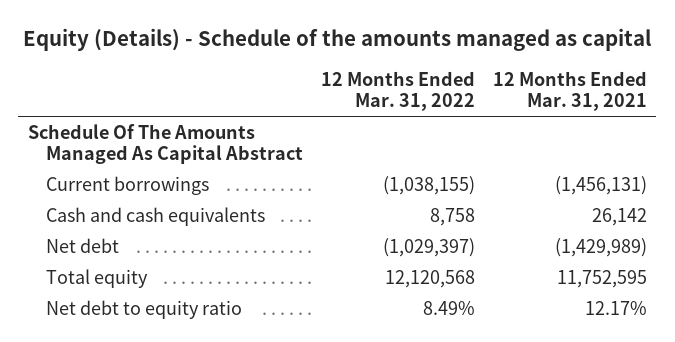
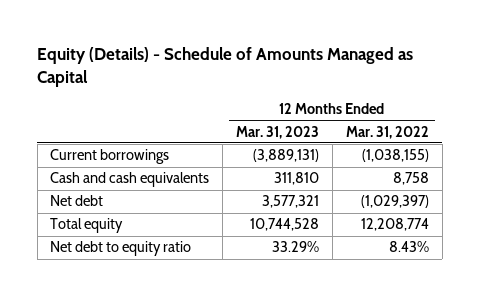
- Equity (Details) - Schedule of the amounts managed as capital
+ Equity (Details) - Schedule of Amounts Managed as Capital
- | 12 Months Ended Mar. 31, 2022 | 12 Months Ended Mar. 31, 2021
+ | 12 Months Ended Mar. 31, 2023 | 12 Months Ended Mar. 31, 2022
- Schedule Of The Amounts Managed As Capital Abstract
- Total equity | 12,120,568 | 11,752,595
- Net debt to equity ratio | 8.49% | 12.17%
+ Total equity | 10,744,528 | 12,208,774
+ Net debt to equity ratio | 33.29% | 8.43%

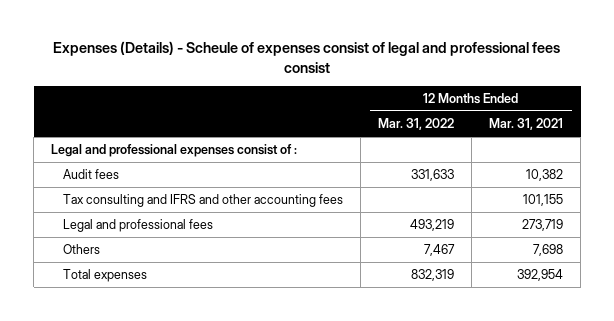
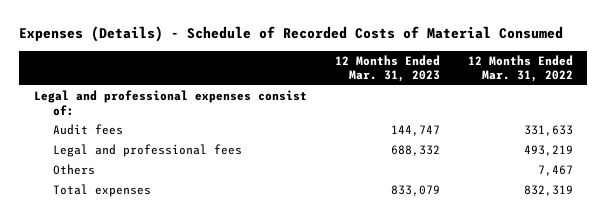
- Expenses (Details) - Scheule of expenses consist of legal and professional fees consist
+ Expenses (Details) - Schedule of Recorded Costs of Material Consumed
- | 12 Months Ended Mar. 31, 2022 | 12 Months Ended Mar. 31, 2021
+ | 12 Months Ended Mar. 31, 2023 | 12 Months Ended Mar. 31, 2022
- Legal and professional expenses consist of :
+ Legal and professional expenses consist of:
- Tax consulting and IFRS and other accounting fees | | 101,155

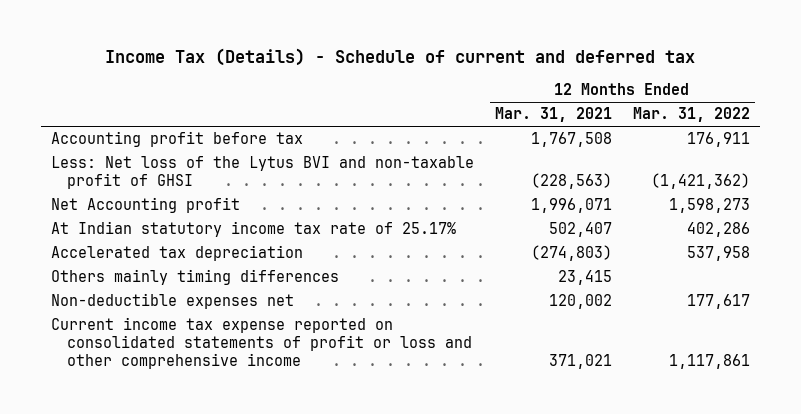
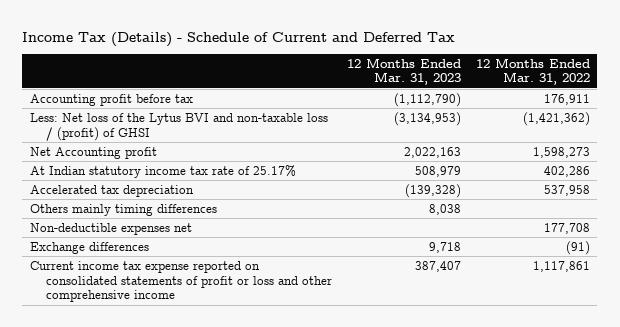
- Income Tax (Details) - Schedule of current and deferred tax
+ Income Tax (Details) - Schedule of Current and Deferred Tax
- | 12 Months Ended Mar. 31, 2021 | 12 Months Ended Mar. 31, 2022
+ | 12 Months Ended Mar. 31, 2023 | 12 Months Ended Mar. 31, 2022
- Less: Net loss of the Lytus BVI and non-taxable profit of GHSI | (228,563) | (1,421,362)
+ Less: Net loss of the Lytus BVI and non-taxable loss / (profit) of GHSI | (3,134,953) | (1,421,362)
- Non-deductible expenses net | 120,002 | 177,617
+ Non-deductible expenses net | | 177,708
+ Exchange differences | 9,718 | (91)

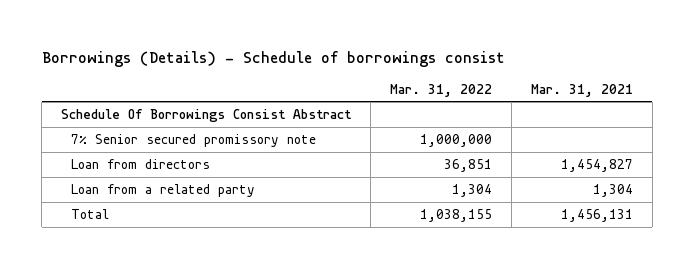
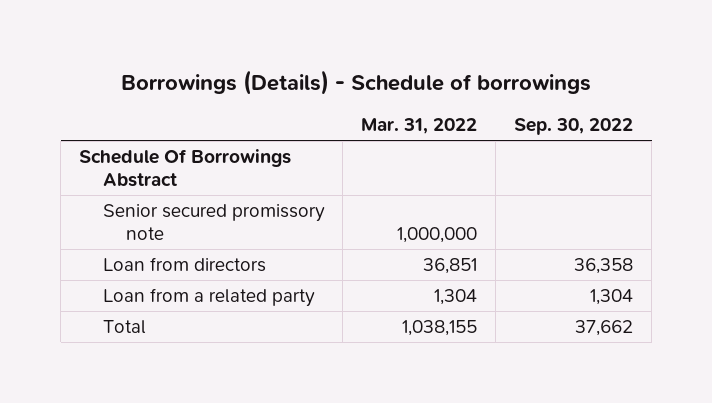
- Borrowings (Details) - Schedule of borrowings consist
+ Borrowings (Details) - Schedule of borrowings
- | Mar. 31, 2022 | Mar. 31, 2021
+ | Mar. 31, 2022 | Sep. 30, 2022
- Schedule Of Borrowings Consist Abstract
- 7% Senior secured promissory note | 1,000,000 |
+ Schedule Of Borrowings Abstract
+ Senior secured promissory note | 1,000,000 |

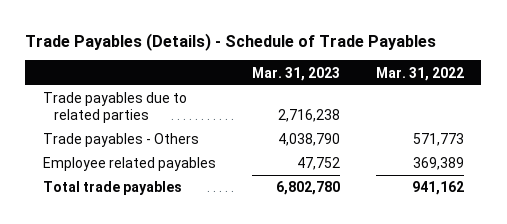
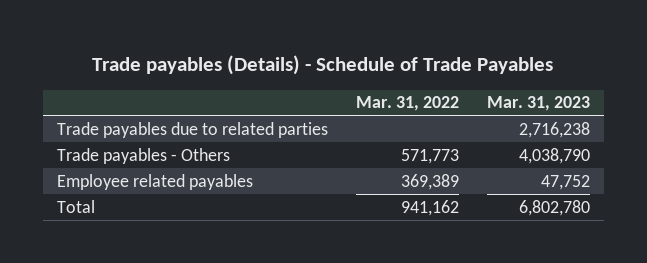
- Trade Payables (Details) - Schedule of Trade Payables
+ Trade payables (Details) - Schedule of Trade Payables
- | Mar. 31, 2023 | Mar. 31, 2022
+ | Mar. 31, 2022 | Mar. 31, 2023
- Total trade payables | 6,802,780 | 941,162
+ Total | 941,162 | 6,802,780

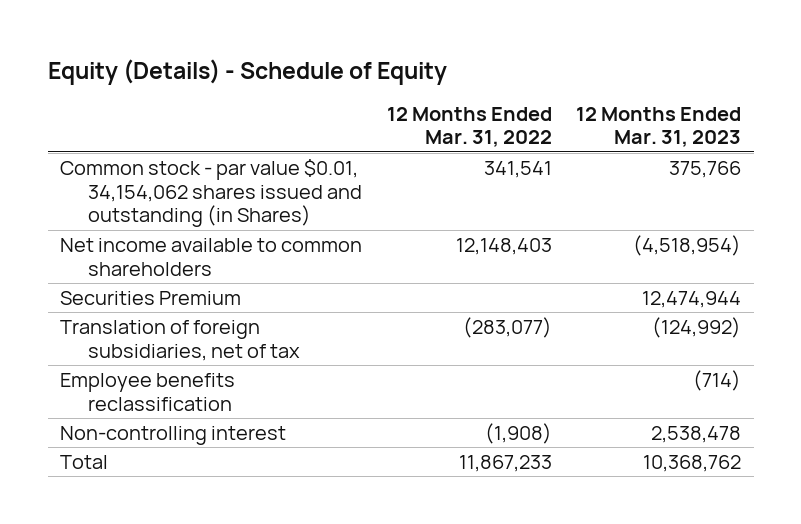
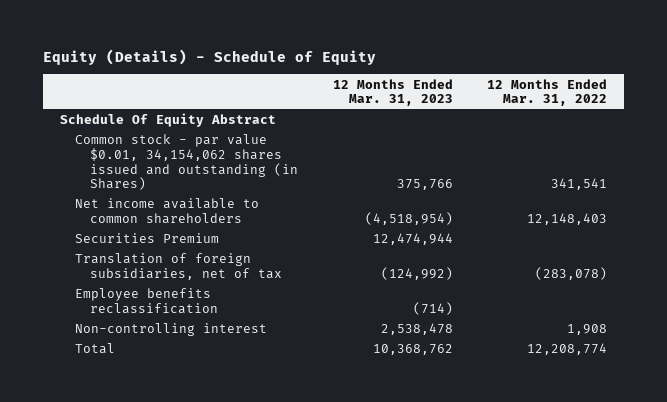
- | 12 Months Ended Mar. 31, 2022 | 12 Months Ended Mar. 31, 2023
+ | 12 Months Ended Mar. 31, 2023 | 12 Months Ended Mar. 31, 2022
+ Schedule Of Equity Abstract
- Translation of foreign subsidiaries, net of tax | (283,077) | (124,992)
+ Translation of foreign subsidiaries, net of tax | (124,992) | (283,078)
- Non-controlling interest | (1,908) | 2,538,478
- Total | 11,867,233 | 10,368,762
+ Non-controlling interest | 2,538,478 | 1,908
+ Total | 10,368,762 | 12,208,774

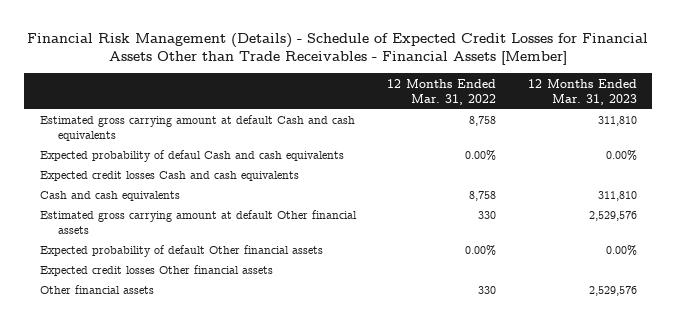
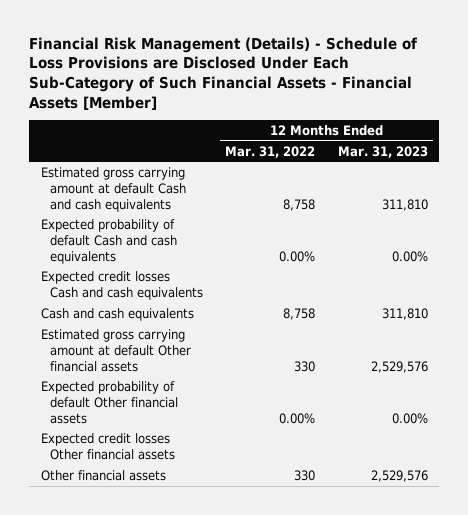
- Financial Risk Management (Details) - Schedule of Expected Credit Losses for Financial Assets Other than Trade Receivables - Financial Assets [Member]
+ Financial Risk Management (Details) - Schedule of Loss Provisions are Disclosed Under Each Sub-Category of Such Financial Assets - Financial Assets [Member]
- Expected probability of defaul Cash and cash equivalents | 0.00% | 0.00%
+ Expected probability of default Cash and cash equivalents | 0.00% | 0.00%

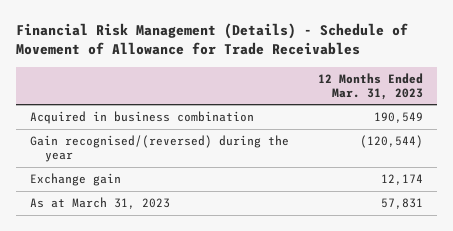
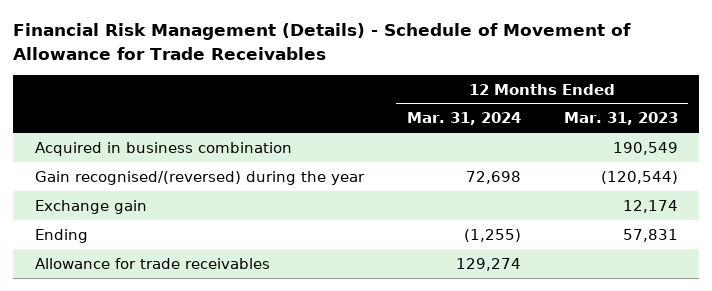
- | 12 Months Ended Mar. 31, 2023
+ | 12 Months Ended Mar. 31, 2024 | 12 Months Ended Mar. 31, 2023
- As at March 31, 2023 | 57,831
+ Ending | (1,255) | 57,831
+ Allowance for trade receivables | 129,274 |

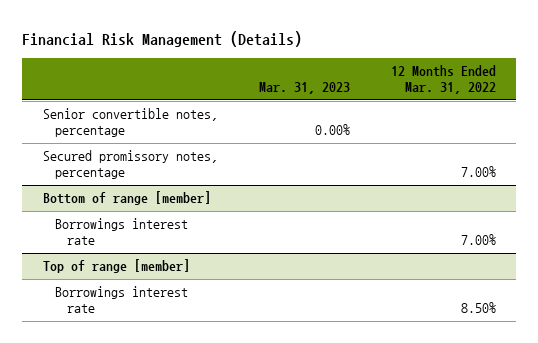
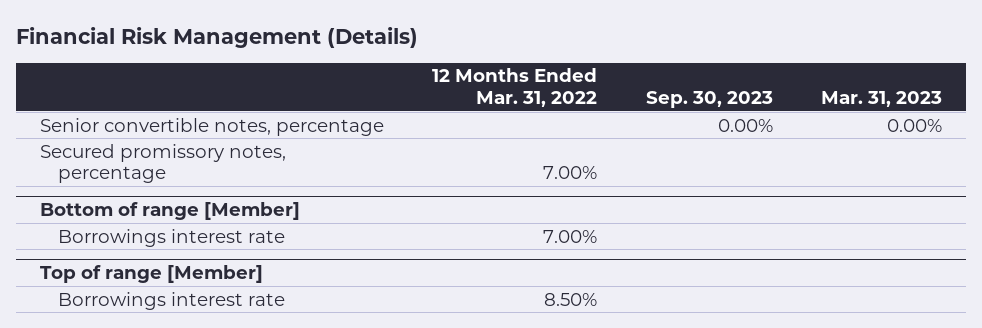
- | Mar. 31, 2023 | 12 Months Ended Mar. 31, 2022
+ | 12 Months Ended Mar. 31, 2022 | Sep. 30, 2023 | Mar. 31, 2023
- Bottom of range [member]
+ Bottom of range [Member]
- Top of range [member]
+ Top of range [Member]

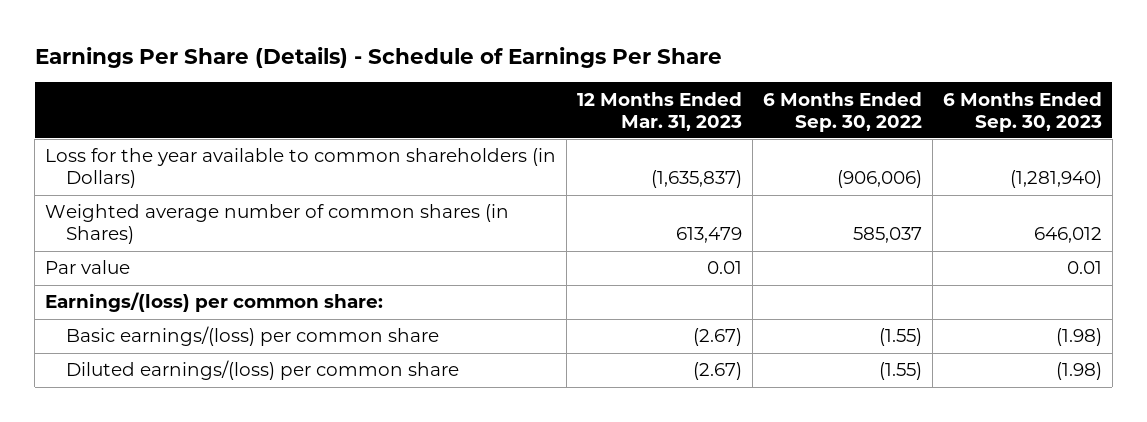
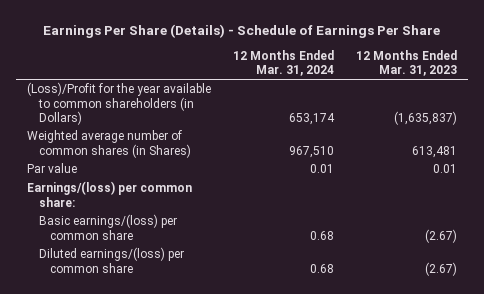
- | 12 Months Ended Mar. 31, 2023 | 6 Months Ended Sep. 30, 2022 | 6 Months Ended Sep. 30, 2023
+ | 12 Months Ended Mar. 31, 2024 | 12 Months Ended Mar. 31, 2023
- Loss for the year available to common shareholders (in Dollars) | (1,635,837) | (906,006) | (1,281,940)
- Weighted average number of common shares (in Shares) | 613,479 | 585,037 | 646,012
+ (Loss)/Profit for the year available to common shareholders (in Dollars) | 653,174 | (1,635,837)
+ Weighted average number of common shares (in Shares) | 967,510 | 613,481

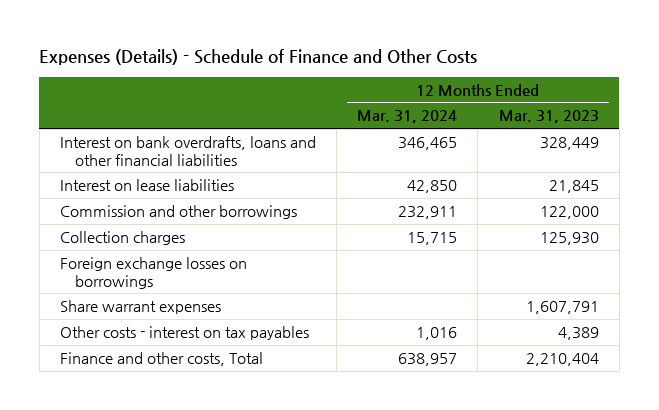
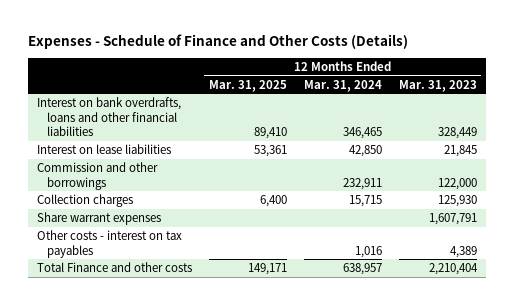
- Expenses (Details) - Schedule of Finance and Other Costs
+ Expenses - Schedule of Finance and Other Costs (Details)
- | 12 Months Ended Mar. 31, 2024 | 12 Months Ended Mar. 31, 2023
+ | 12 Months Ended Mar. 31, 2025 | 12 Months Ended Mar. 31, 2024 | 12 Months Ended Mar. 31, 2023
- Foreign exchange losses on borrowings
- Finance and other costs, Total | 638,957 | 2,210,404
+ Total Finance and other costs | 149,171 | 638,957 | 2,210,404

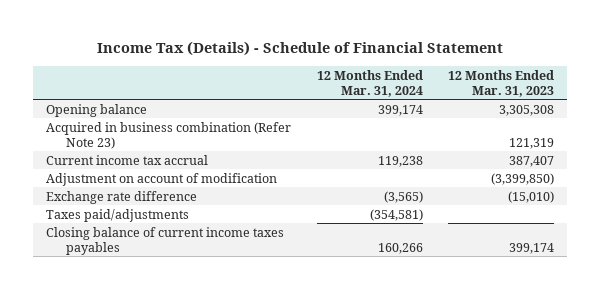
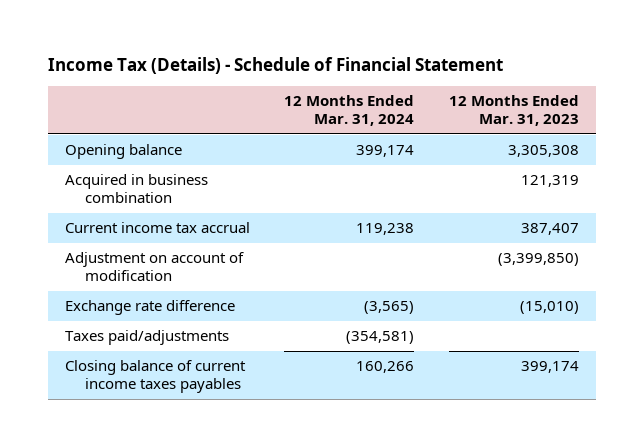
- Acquired in business combination (Refer Note 23) | | 121,319
+ Acquired in business combination | | 121,319

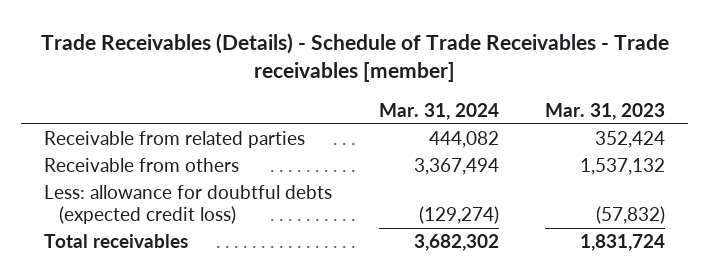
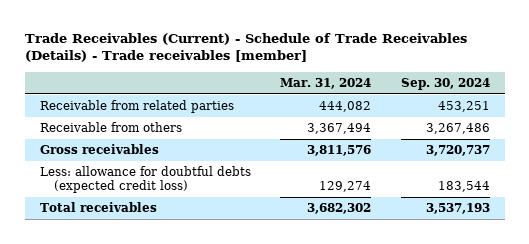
- Trade Receivables (Details) - Schedule of Trade Receivables - Trade receivables [member]
+ Trade Receivables (Current) - Schedule of Trade Receivables (Details) - Trade receivables [member]
- | Mar. 31, 2024 | Mar. 31, 2023
+ | Mar. 31, 2024 | Sep. 30, 2024
- Less: allowance for doubtful debts (expected credit loss) | (129,274) | (57,832)
+ Gross receivables | 3,811,576 | 3,720,737
+ Less: allowance for doubtful debts (expected credit loss) | 129,274 | 183,544

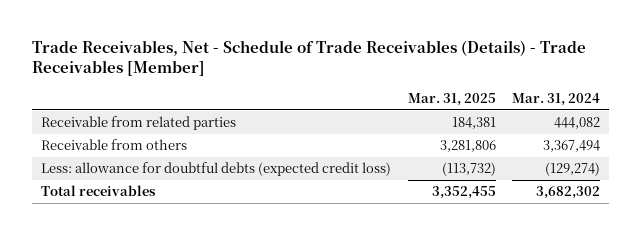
- Trade Receivables (Current) - Schedule of Trade Receivables (Details) - Trade receivables [member]
+ Trade Receivables, Net - Schedule of Trade Receivables (Details) - Trade Receivables [Member]
- | Mar. 31, 2024 | Sep. 30, 2024
+ | Mar. 31, 2025 | Mar. 31, 2024
- Gross receivables | 3,811,576 | 3,720,737
- Less: allowance for doubtful debts (expected credit loss) | 129,274 | 183,544
+ Less: allowance for doubtful debts (expected credit loss) | (113,732) | (129,274)

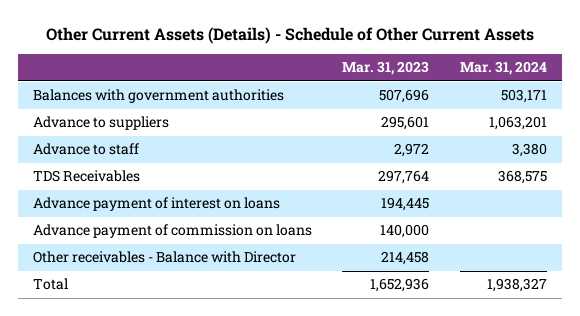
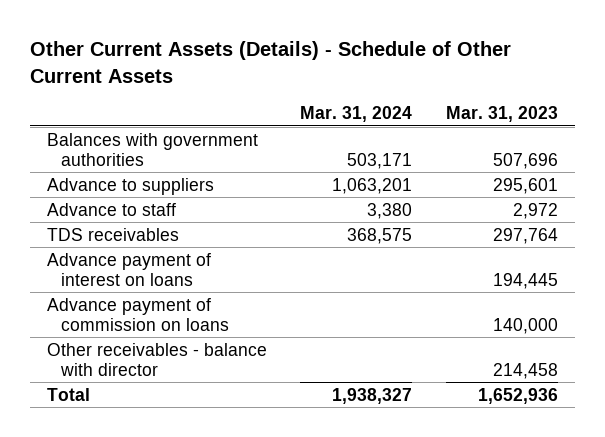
- | Mar. 31, 2023 | Mar. 31, 2024
+ | Mar. 31, 2024 | Mar. 31, 2023
- TDS Receivables | 297,764 | 368,575
+ TDS receivables | 368,575 | 297,764
- Other receivables - Balance with Director | 214,458 |
+ Other receivables - balance with director | | 214,458

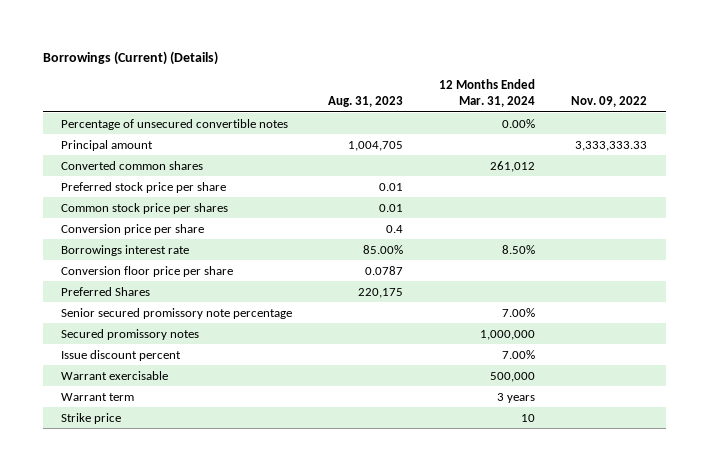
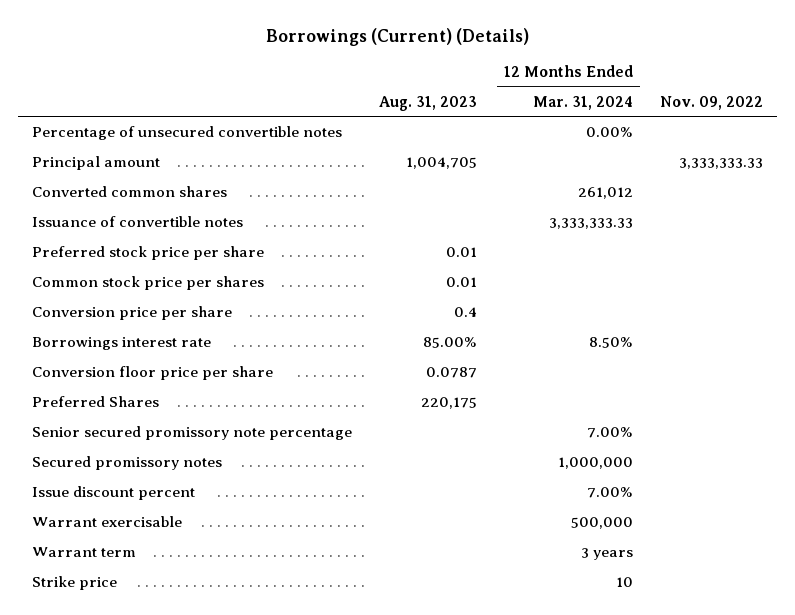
+ Issuance of convertible notes | | 3,333,333.33 |

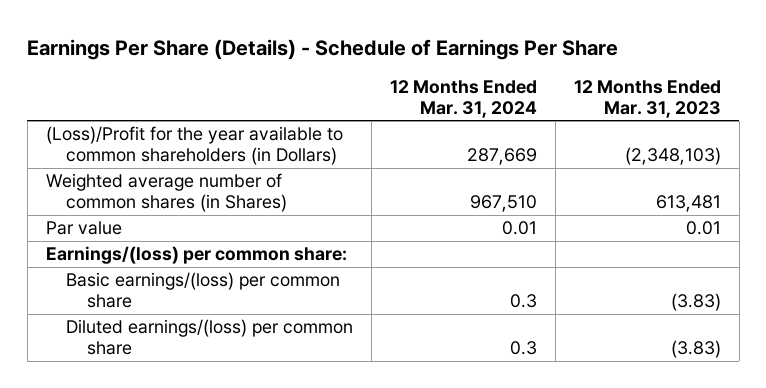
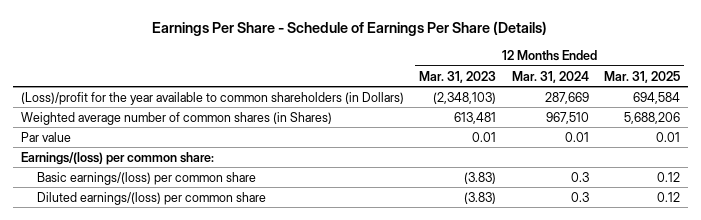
- Earnings Per Share (Details) - Schedule of Earnings Per Share
+ Earnings Per Share - Schedule of Earnings Per Share (Details)
- | 12 Months Ended Mar. 31, 2024 | 12 Months Ended Mar. 31, 2023
+ | 12 Months Ended Mar. 31, 2023 | 12 Months Ended Mar. 31, 2024 | 12 Months Ended Mar. 31, 2025
- (Loss)/Profit for the year available to common shareholders (in Dollars) | 287,669 | (2,348,103)
+ (Loss)/profit for the year available to common shareholders (in Dollars) | (2,348,103) | 287,669 | 694,584

